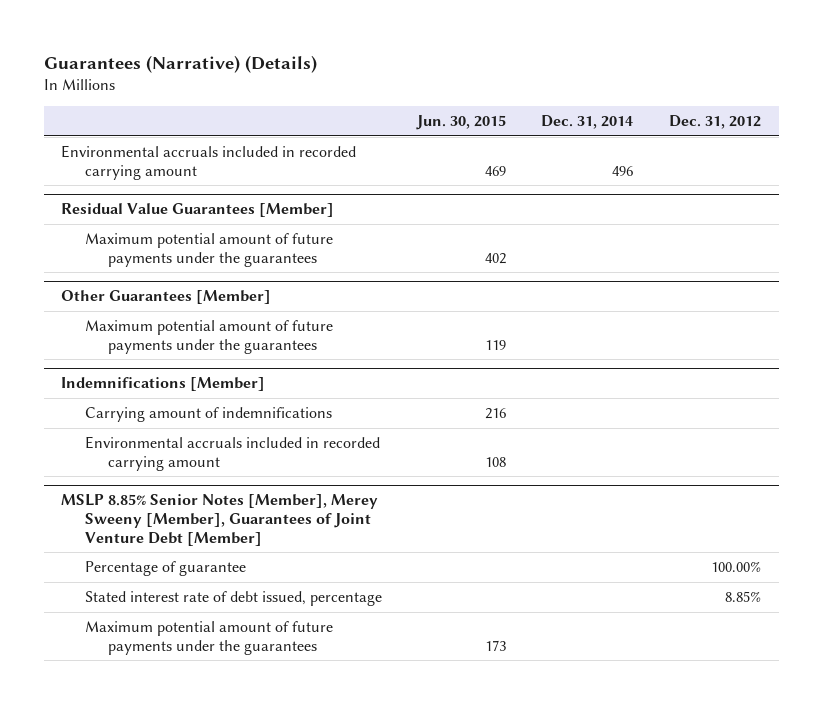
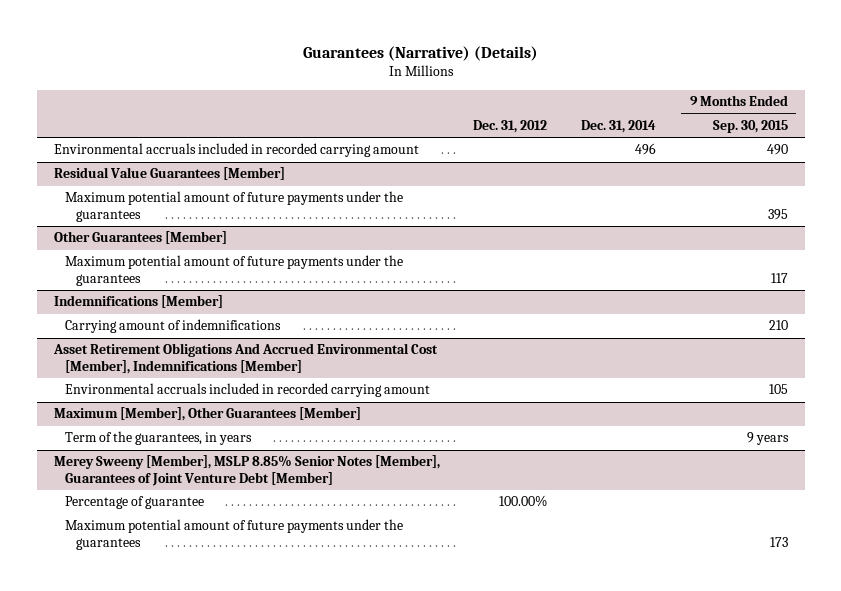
- | Jun. 30, 2015 | Dec. 31, 2014 | Dec. 31, 2012
+ | Dec. 31, 2012 | Dec. 31, 2014 | 9 Months Ended Sep. 30, 2015
@ Indemnifications [Member]
- Environmental accruals included in recorded carrying amount | 108 | |
- MSLP 8.85% Senior Notes [Member], Merey Sweeny [Member], Guarantees of Joint Venture Debt [Member]
+ Asset Retirement Obligations And Accrued Environmental Cost [Member], Indemnifications [Member]
+ Environmental accruals included in recorded carrying amount | | | 105
+ Maximum [Member], Other Guarantees [Member]
+ Term of the guarantees, in years | | | 9 years
+ Merey Sweeny [Member], MSLP 8.85% Senior Notes [Member], Guarantees of Joint Venture Debt [Member]
- Stated interest rate of debt issued, percentage | | | 8.85%

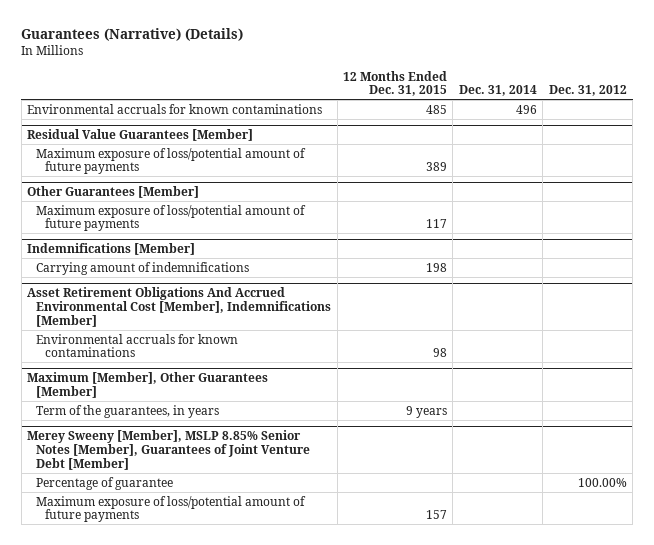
- | Dec. 31, 2012 | Dec. 31, 2014 | 9 Months Ended Sep. 30, 2015
+ | 12 Months Ended Dec. 31, 2015 | Dec. 31, 2014 | Dec. 31, 2012
- Environmental accruals included in recorded carrying amount | | 496 | 490
+ Environmental accruals for known contaminations | 485 | 496 |
@ Residual Value Guarantees [Member]
- Maximum potential amount of future payments under the guarantees | | | 395
+ Maximum exposure of loss/potential amount of future payments | 389 | |
@ Other Guarantees [Member]
- Maximum potential amount of future payments under the guarantees | | | 117
+ Maximum exposure of loss/potential amount of future payments | 117 | |
@ Asset Retirement Obligations And Accrued Environmental Cost [Member], Indemnifications [Member]
- Environmental accruals included in recorded carrying amount | | | 105
+ Environmental accruals for known contaminations | 98 | |
@ Merey Sweeny [Member], MSLP 8.85% Senior Notes [Member], Guarantees of Joint Venture Debt [Member]
- Maximum potential amount of future payments under the guarantees | | | 173
+ Maximum exposure of loss/potential amount of future payments | 157 | |

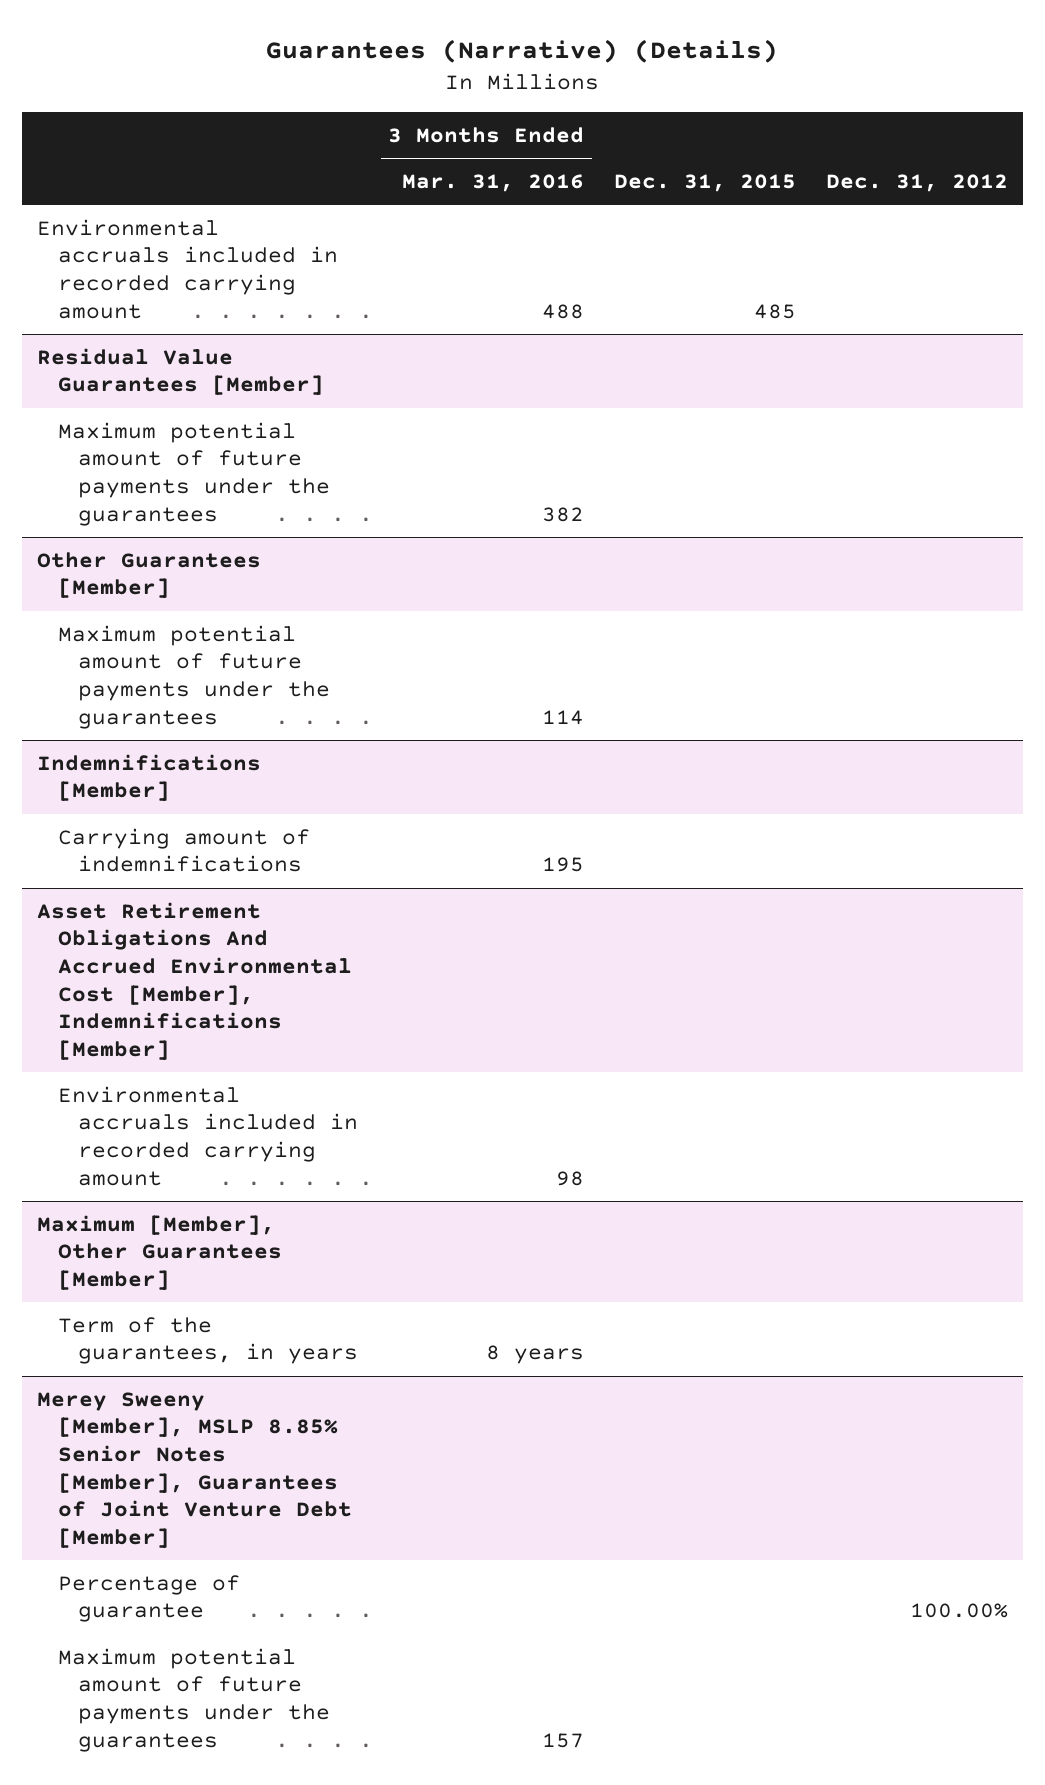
- | 12 Months Ended Dec. 31, 2015 | Dec. 31, 2014 | Dec. 31, 2012
+ | 3 Months Ended Mar. 31, 2016 | Dec. 31, 2015 | Dec. 31, 2012
- Environmental accruals for known contaminations | 485 | 496 |
+ Environmental accruals included in recorded carrying amount | 488 | 485 |
@ Residual Value Guarantees [Member]
- Maximum exposure of loss/potential amount of future payments | 389 | |
+ Maximum potential amount of future payments under the guarantees | 382 | |
@ Other Guarantees [Member]
- Maximum exposure of loss/potential amount of future payments | 117 | |
+ Maximum potential amount of future payments under the guarantees | 114 | |
@ Asset Retirement Obligations And Accrued Environmental Cost [Member], Indemnifications [Member]
- Environmental accruals for known contaminations | 98 | |
+ Environmental accruals included in recorded carrying amount | 98 | |
@ Merey Sweeny [Member], MSLP 8.85% Senior Notes [Member], Guarantees of Joint Venture Debt [Member]
- Maximum exposure of loss/potential amount of future payments | 157 | |
+ Maximum potential amount of future payments under the guarantees | 157 | |

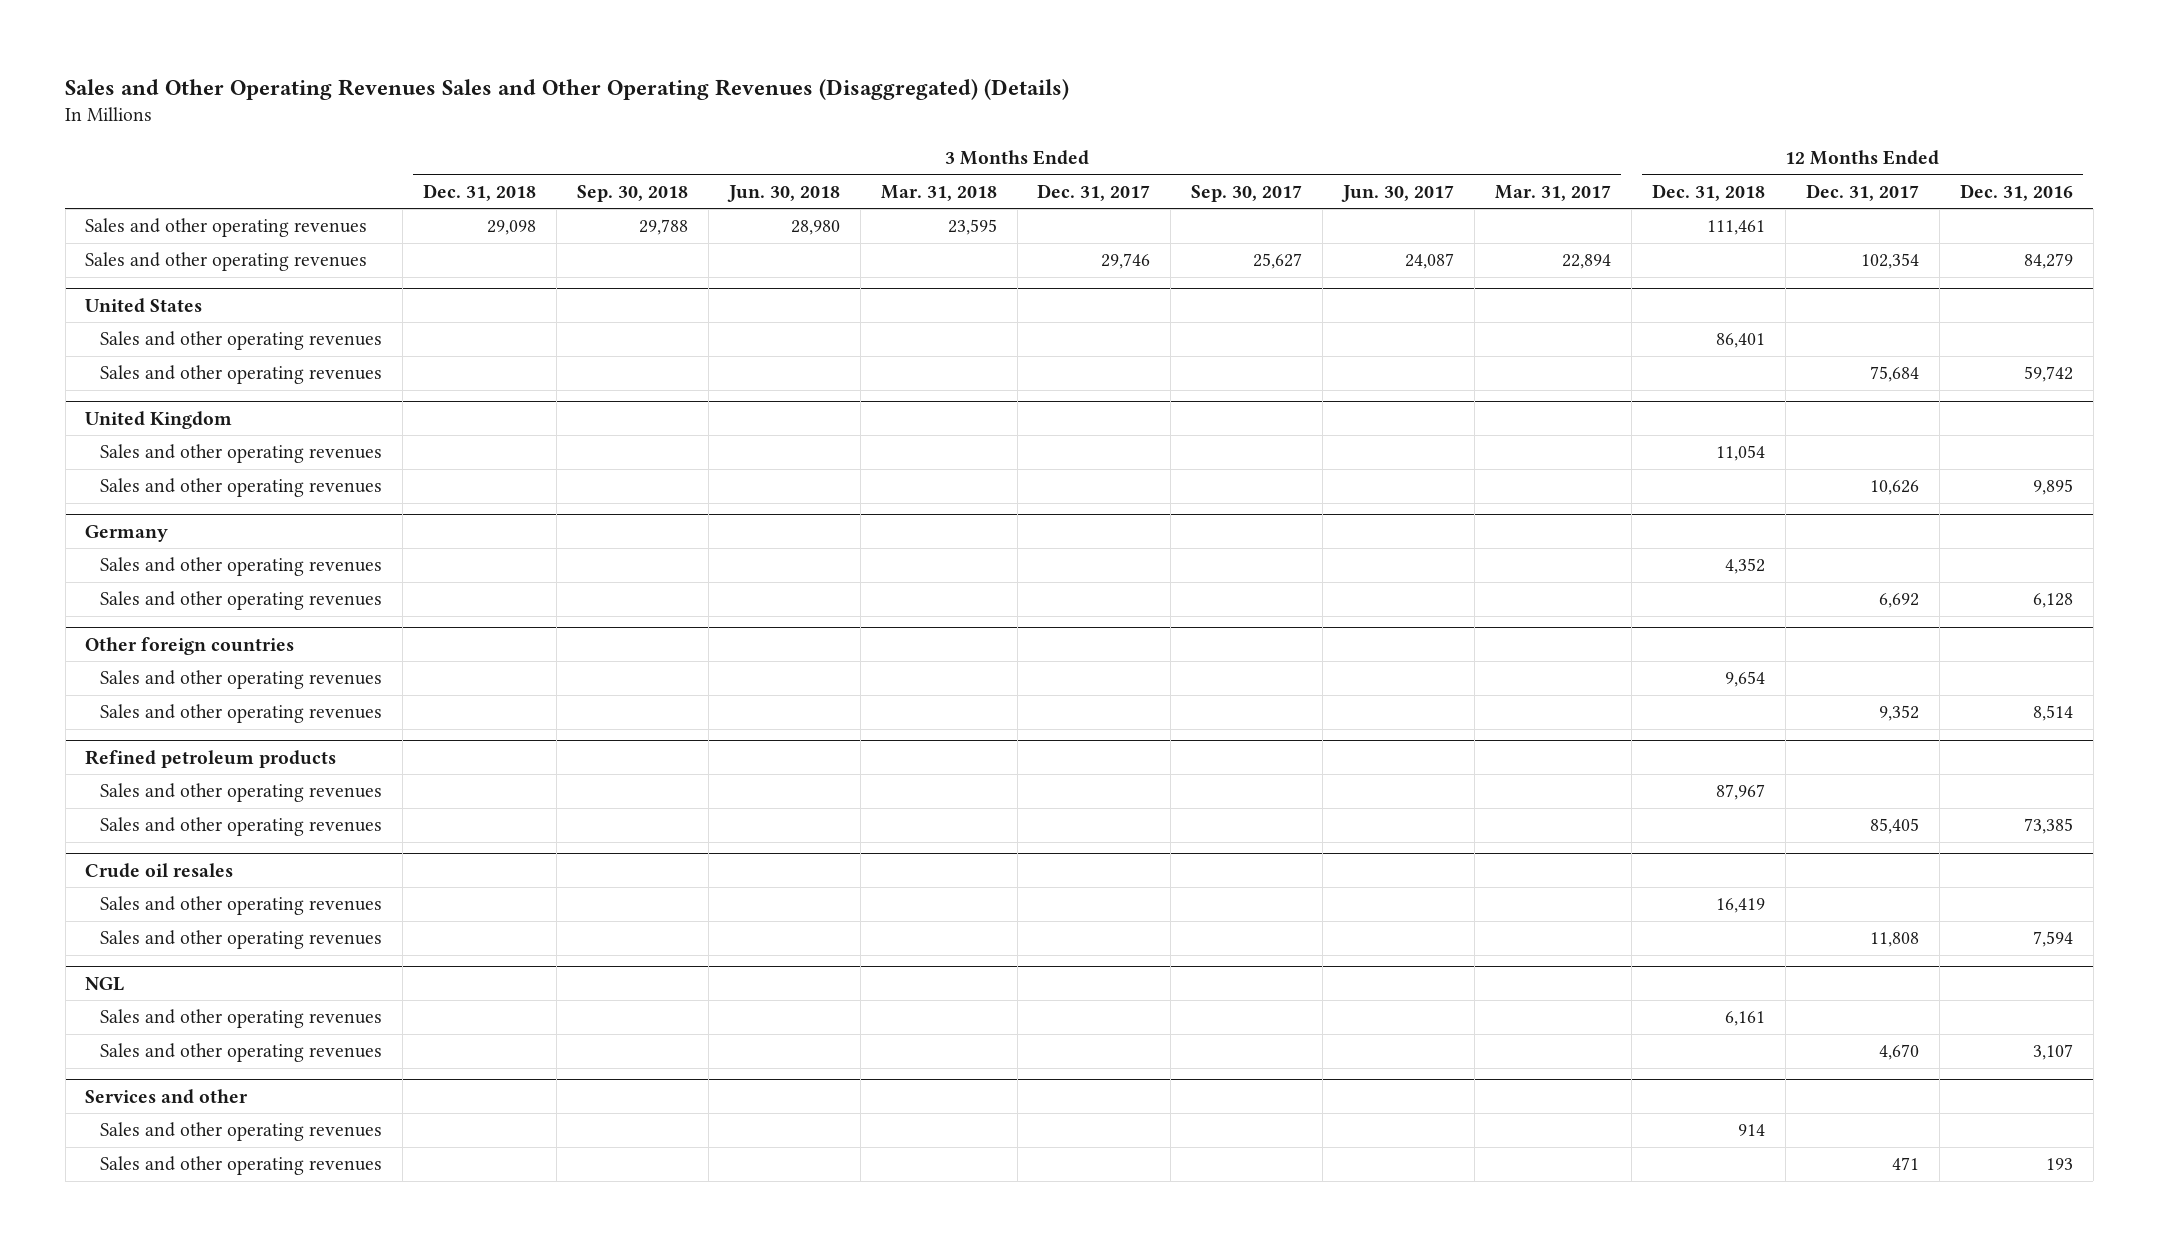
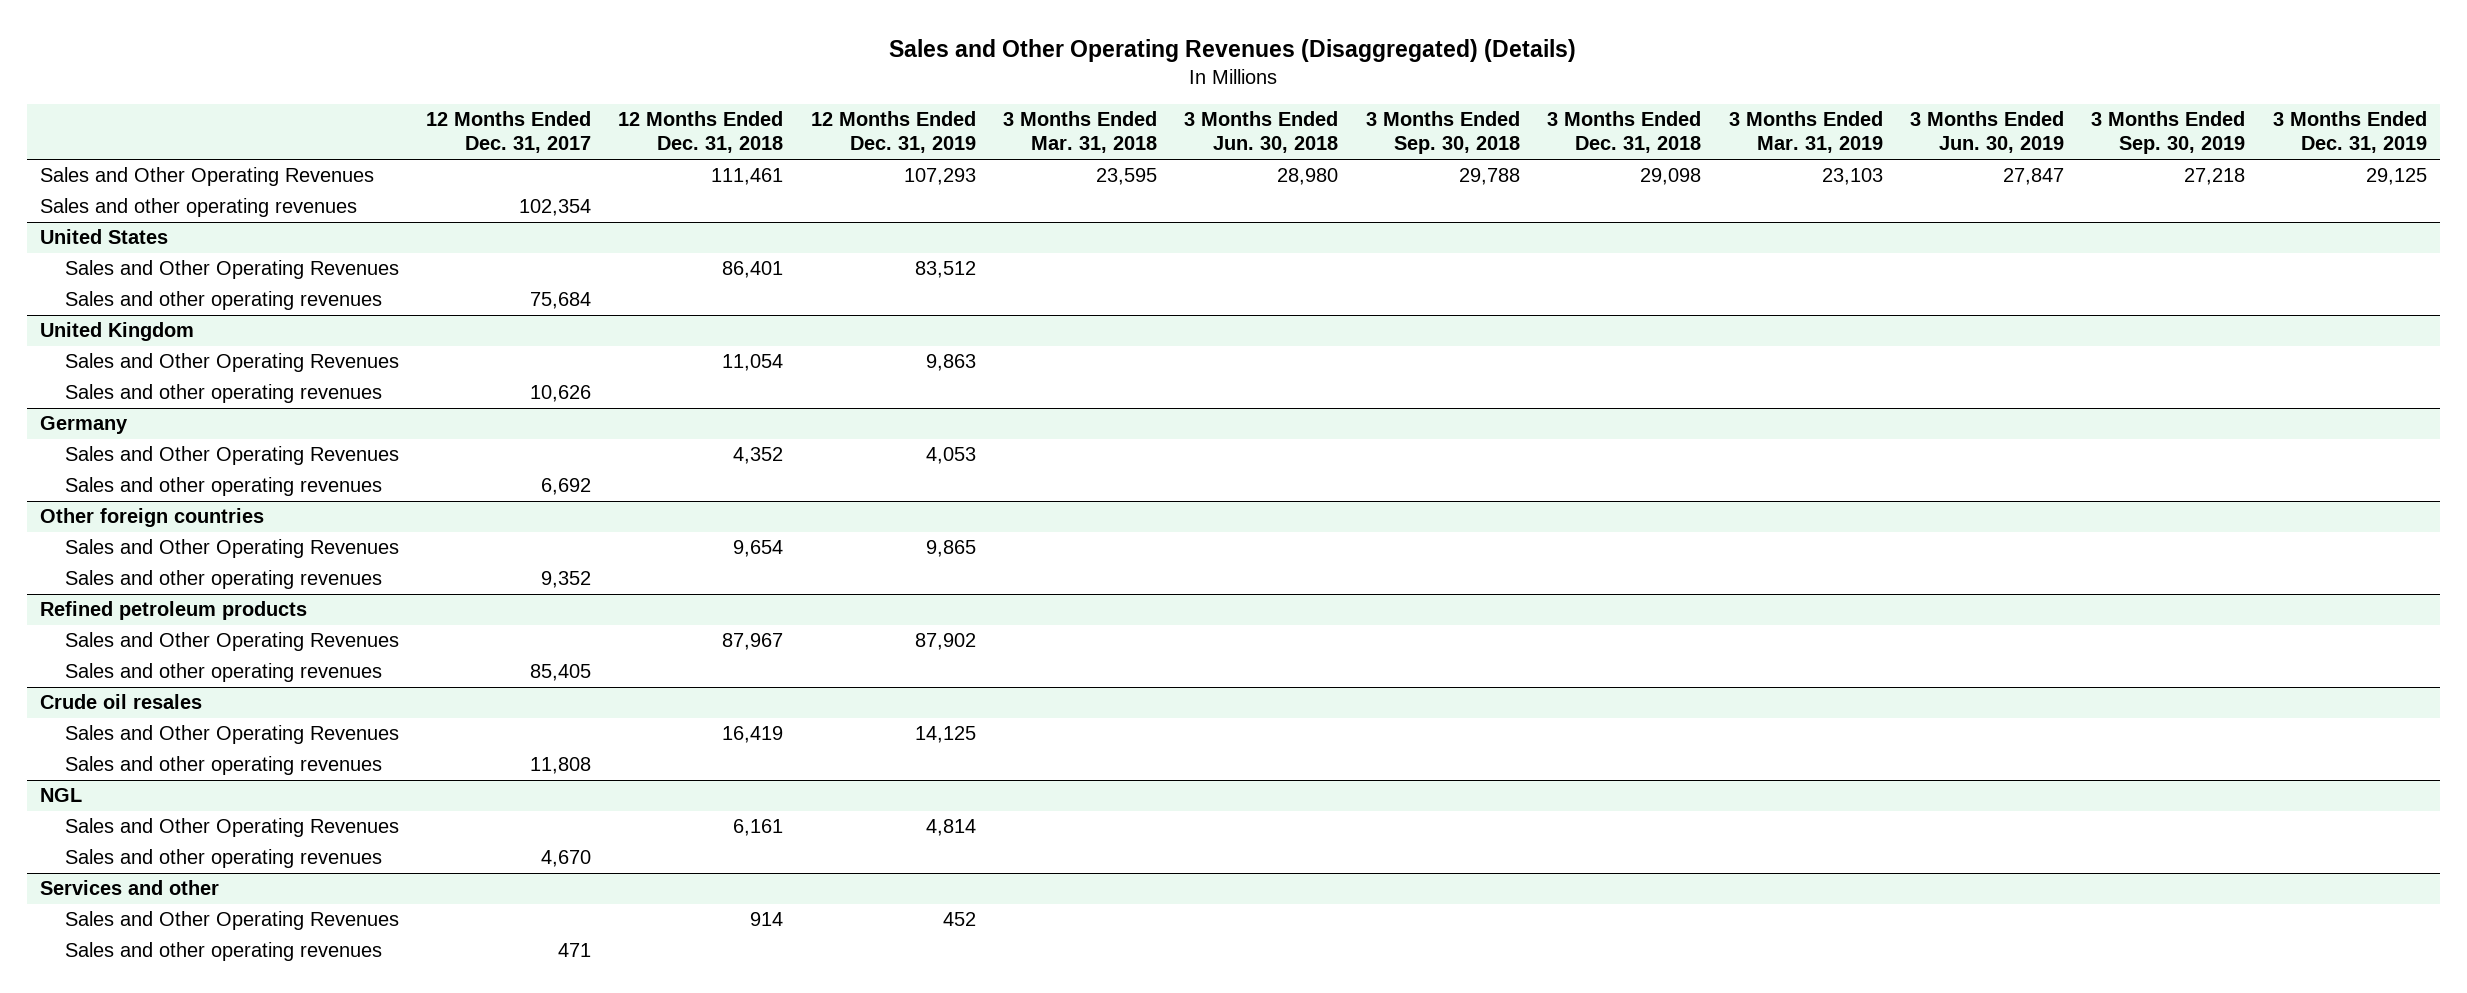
- Sales and Other Operating Revenues Sales and Other Operating Revenues (Disaggregated) (Details)
+ Sales and Other Operating Revenues (Disaggregated) (Details)
- | 3 Months Ended Dec. 31, 2018 | 3 Months Ended Sep. 30, 2018 | 3 Months Ended Jun. 30, 2018 | 3 Months Ended Mar. 31, 2018 | 3 Months Ended Dec. 31, 2017 | 3 Months Ended Sep. 30, 2017 | 3 Months Ended Jun. 30, 2017 | 3 Months Ended Mar. 31, 2017 | 12 Months Ended Dec. 31, 2018 | 12 Months Ended Dec. 31, 2017 | 12 Months Ended Dec. 31, 2016
+ | 12 Months Ended Dec. 31, 2017 | 12 Months Ended Dec. 31, 2018 | 12 Months Ended Dec. 31, 2019 | 3 Months Ended Mar. 31, 2018 | 3 Months Ended Jun. 30, 2018 | 3 Months Ended Sep. 30, 2018 | 3 Months Ended Dec. 31, 2018 | 3 Months Ended Mar. 31, 2019 | 3 Months Ended Jun. 30, 2019 | 3 Months Ended Sep. 30, 2019 | 3 Months Ended Dec. 31, 2019
- Sales and other operating revenues | 29,098 | 29,788 | 28,980 | 23,595 | | | | | 111,461 | |
+ Sales and Other Operating Revenues | | 111,461 | 107,293 | 23,595 | 28,980 | 29,788 | 29,098 | 23,103 | 27,847 | 27,218 | 29,125
@ United States
- Sales and other operating revenues | | | | | | | | | 86,401 | |
+ Sales and Other Operating Revenues | | 86,401 | 83,512 | | | | | | | |
@ United Kingdom
- Sales and other operating revenues | | | | | | | | | 11,054 | |
+ Sales and Other Operating Revenues | | 11,054 | 9,863 | | | | | | | |
@ Germany
- Sales and other operating revenues | | | | | | | | | 4,352 | |
+ Sales and Other Operating Revenues | | 4,352 | 4,053 | | | | | | | |
@ Other foreign countries
- Sales and other operating revenues | | | | | | | | | 9,654 | |
+ Sales and Other Operating Revenues | | 9,654 | 9,865 | | | | | | | |
@ Refined petroleum products
- Sales and other operating revenues | | | | | | | | | 87,967 | |
+ Sales and Other Operating Revenues | | 87,967 | 87,902 | | | | | | | |
@ Crude oil resales
- Sales and other operating revenues | | | | | | | | | 16,419 | |
+ Sales and Other Operating Revenues | | 16,419 | 14,125 | | | | | | | |
@ NGL
- Sales and other operating revenues | | | | | | | | | 6,161 | |
+ Sales and Other Operating Revenues | | 6,161 | 4,814 | | | | | | | |
@ Services and other
- Sales and other operating revenues | | | | | | | | | 914 | |
+ Sales and Other Operating Revenues | | 914 | 452 | | | | | | | |

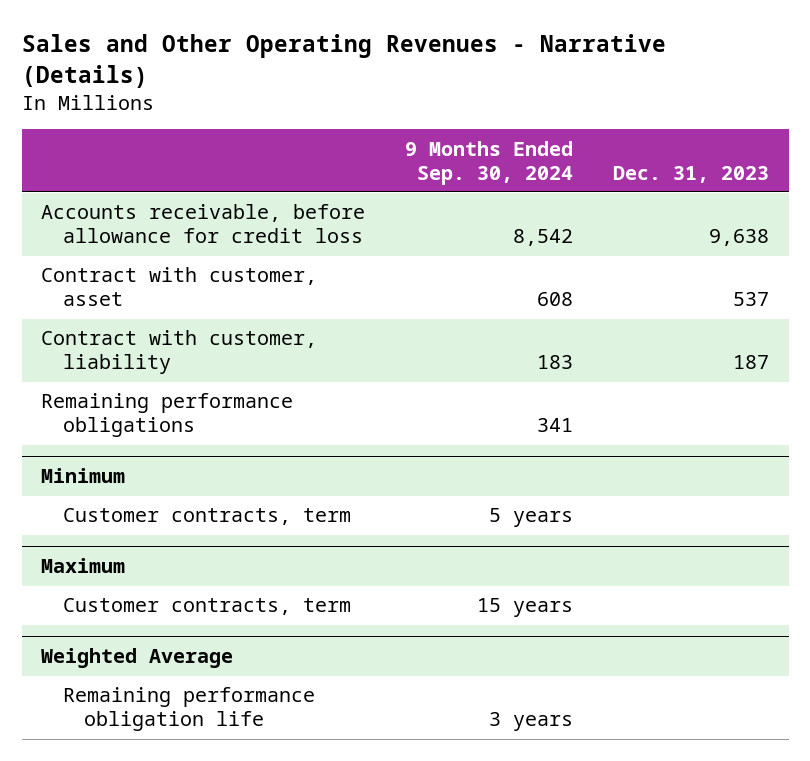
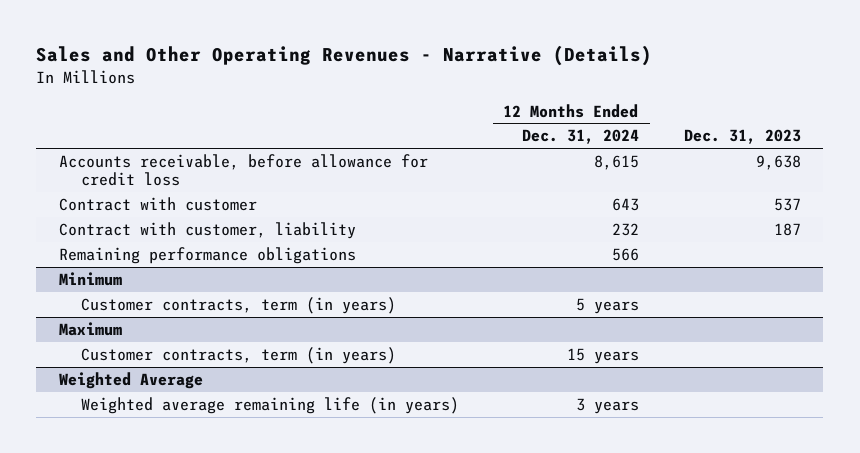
- | 9 Months Ended Sep. 30, 2024 | Dec. 31, 2023
+ | 12 Months Ended Dec. 31, 2024 | Dec. 31, 2023
- Contract with customer, asset | 608 | 537
+ Contract with customer | 643 | 537
@ Minimum
- Customer contracts, term | 5 years |
+ Customer contracts, term (in years) | 5 years |
@ Maximum
- Customer contracts, term | 15 years |
+ Customer contracts, term (in years) | 15 years |
@ Weighted Average
- Remaining performance obligation life | 3 years |
+ Weighted average remaining life (in years) | 3 years |

